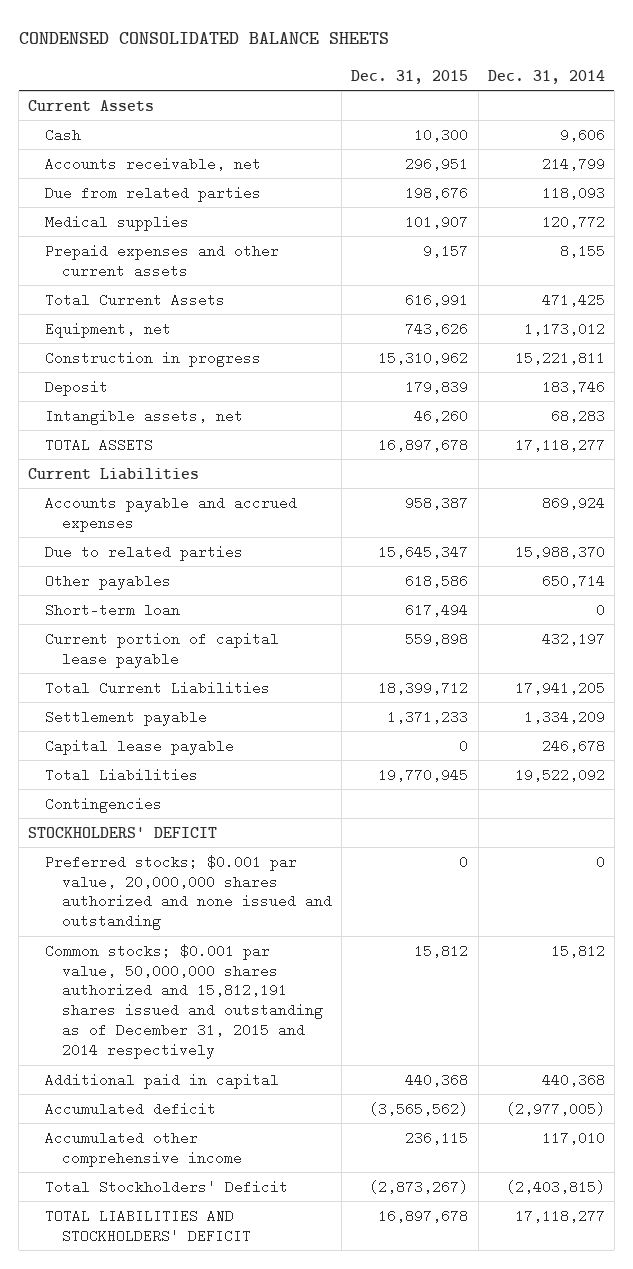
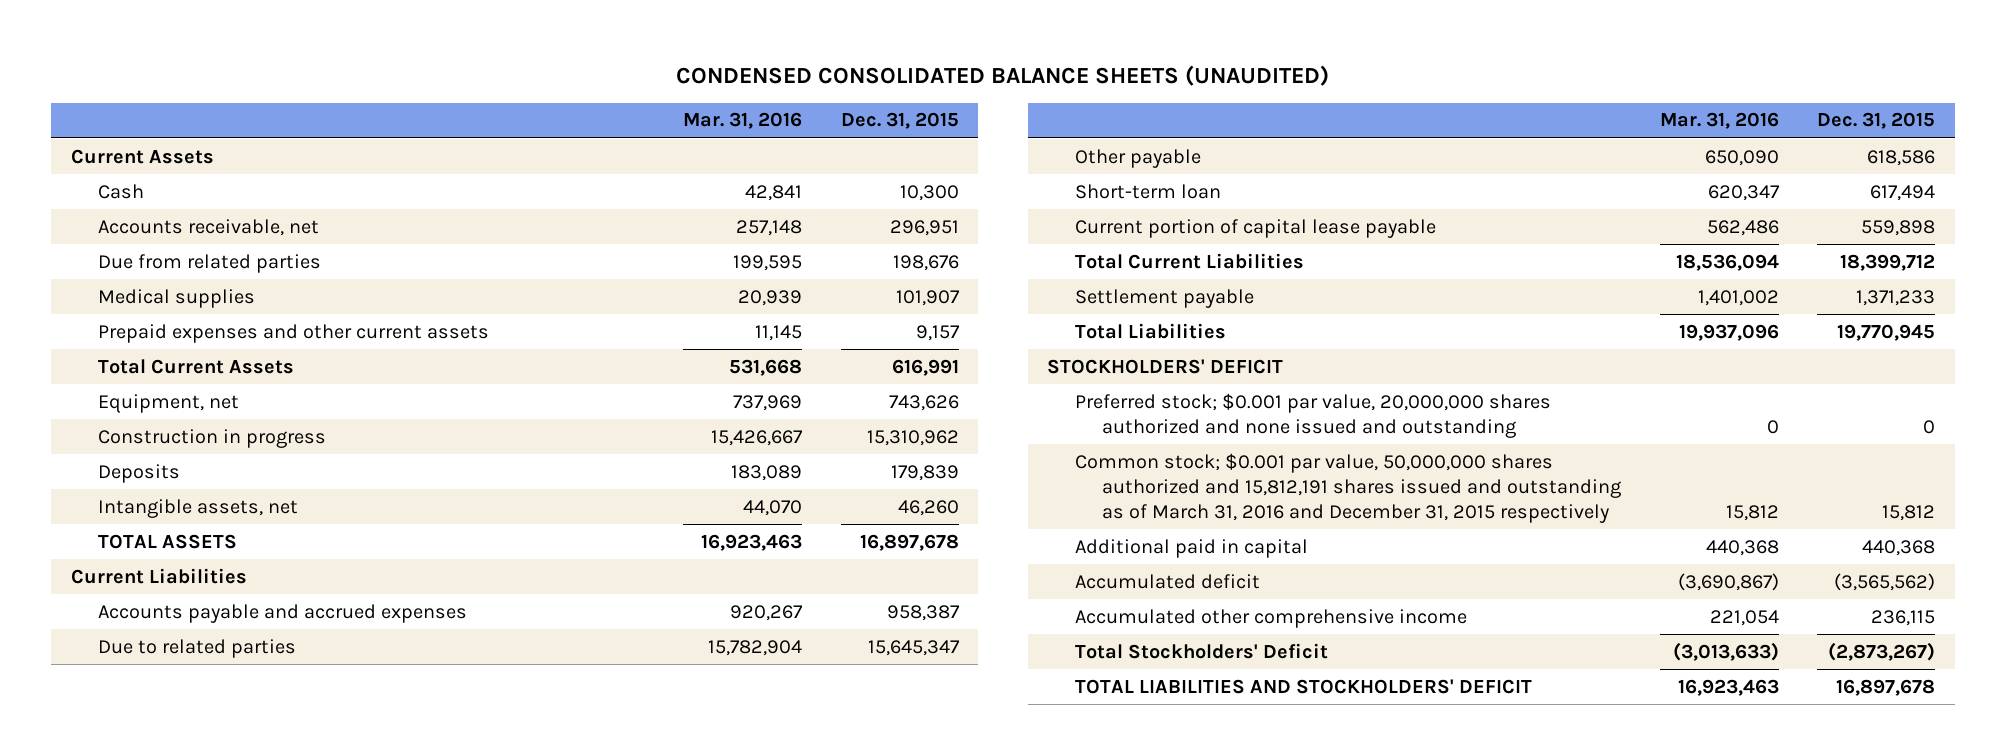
- CONDENSED CONSOLIDATED BALANCE SHEETS
+ CONDENSED CONSOLIDATED BALANCE SHEETS (UNAUDITED)
- | Dec. 31, 2015 | Dec. 31, 2014
+ | Mar. 31, 2016 | Dec. 31, 2015
- Deposit | 179,839 | 183,746
+ Deposits | 183,089 | 179,839
- Other payables | 618,586 | 650,714
+ Other payable | 650,090 | 618,586
- Capital lease payable | 0 | 246,678
- Contingencies
- Preferred stocks; $0.001 par value, 20,000,000 shares authorized and none issued and outstanding | 0 | 0
- Common stocks; $0.001 par value, 50,000,000 shares authorized and 15,812,191 shares issued and outstanding as of December 31, 2015 and 2014 respectively | 15,812 | 15,812
+ Preferred stock; $0.001 par value, 20,000,000 shares authorized and none issued and outstanding | 0 | 0
+ Common stock; $0.001 par value, 50,000,000 shares authorized and 15,812,191 shares issued and outstanding as of March 31, 2016 and December 31, 2015 respectively | 15,812 | 15,812

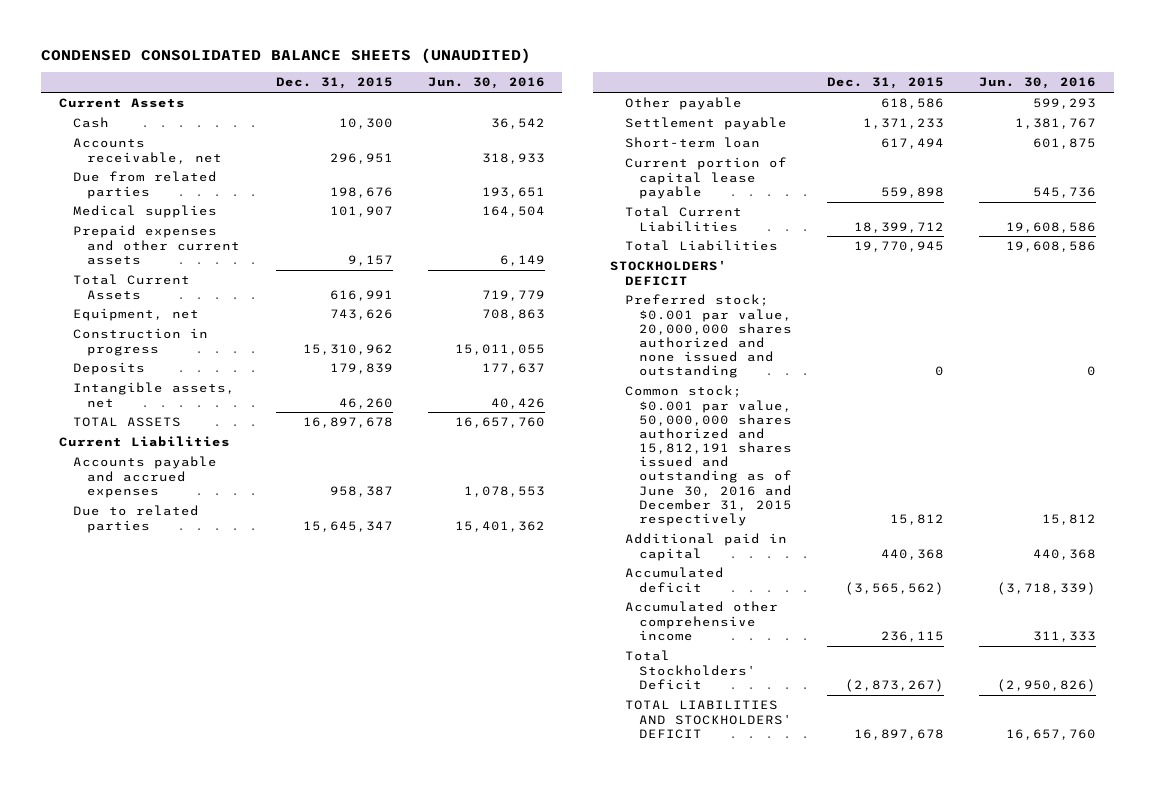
- | Mar. 31, 2016 | Dec. 31, 2015
+ | Dec. 31, 2015 | Jun. 30, 2016
moved up: Settlement payable | 1,371,233 | 1,381,767
- Common stock; $0.001 par value, 50,000,000 shares authorized and 15,812,191 shares issued and outstanding as of March 31, 2016 and December 31, 2015 respectively | 15,812 | 15,812
+ Common stock; $0.001 par value, 50,000,000 shares authorized and 15,812,191 shares issued and outstanding as of June 30, 2016 and December 31, 2015 respectively | 15,812 | 15,812

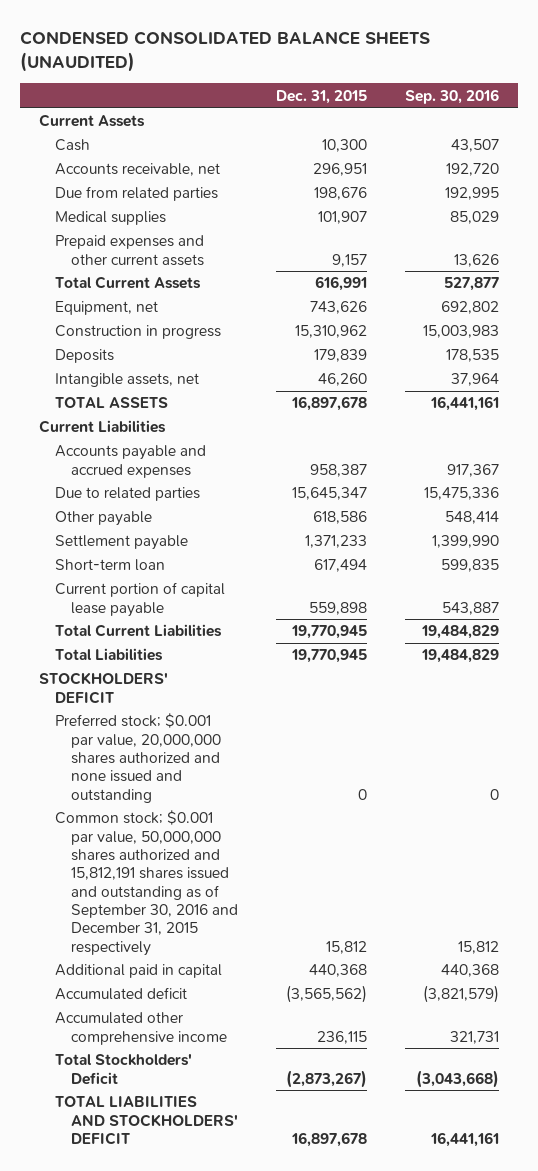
- | Dec. 31, 2015 | Jun. 30, 2016
+ | Dec. 31, 2015 | Sep. 30, 2016
- Total Current Liabilities | 18,399,712 | 19,608,586
+ Total Current Liabilities | 19,770,945 | 19,484,829
- Common stock; $0.001 par value, 50,000,000 shares authorized and 15,812,191 shares issued and outstanding as of June 30, 2016 and December 31, 2015 respectively | 15,812 | 15,812
+ Common stock; $0.001 par value, 50,000,000 shares authorized and 15,812,191 shares issued and outstanding as of September 30, 2016 and December 31, 2015 respectively | 15,812 | 15,812

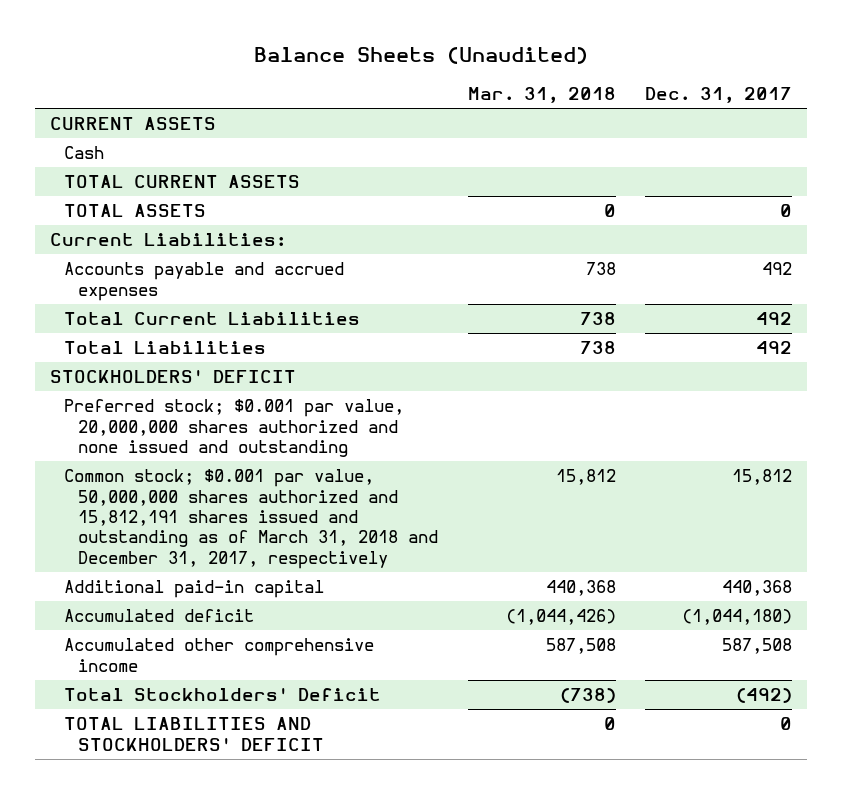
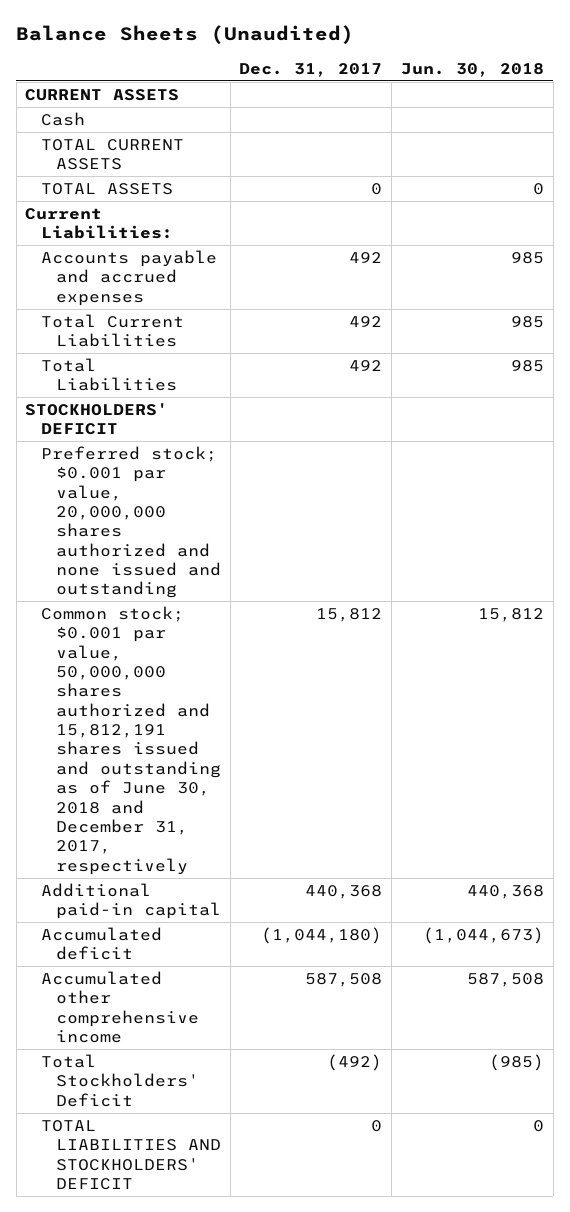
- | Mar. 31, 2018 | Dec. 31, 2017
+ | Dec. 31, 2017 | Jun. 30, 2018
- Common stock; $0.001 par value, 50,000,000 shares authorized and 15,812,191 shares issued and outstanding as of March 31, 2018 and December 31, 2017, respectively | 15,812 | 15,812
+ Common stock; $0.001 par value, 50,000,000 shares authorized and 15,812,191 shares issued and outstanding as of June 30, 2018 and December 31, 2017, respectively | 15,812 | 15,812

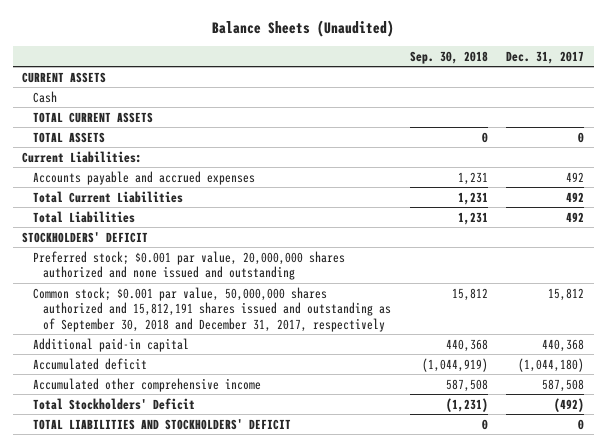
- | Dec. 31, 2017 | Jun. 30, 2018
+ | Sep. 30, 2018 | Dec. 31, 2017
- Common stock; $0.001 par value, 50,000,000 shares authorized and 15,812,191 shares issued and outstanding as of June 30, 2018 and December 31, 2017, respectively | 15,812 | 15,812
+ Common stock; $0.001 par value, 50,000,000 shares authorized and 15,812,191 shares issued and outstanding as of September 30, 2018 and December 31, 2017, respectively | 15,812 | 15,812

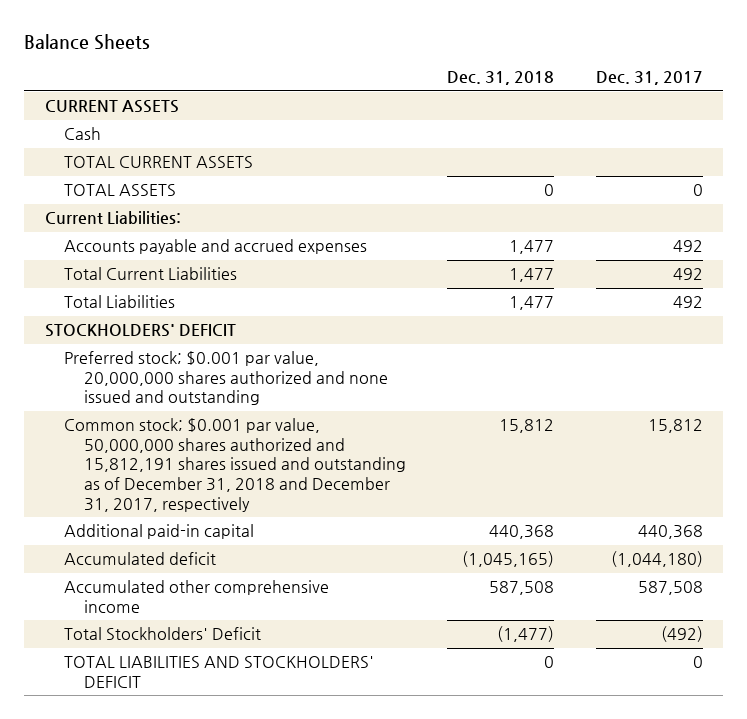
- Balance Sheets (Unaudited)
+ Balance Sheets
- | Sep. 30, 2018 | Dec. 31, 2017
+ | Dec. 31, 2018 | Dec. 31, 2017
- Common stock; $0.001 par value, 50,000,000 shares authorized and 15,812,191 shares issued and outstanding as of September 30, 2018 and December 31, 2017, respectively | 15,812 | 15,812
+ Common stock; $0.001 par value, 50,000,000 shares authorized and 15,812,191 shares issued and outstanding as of December 31, 2018 and December 31, 2017, respectively | 15,812 | 15,812

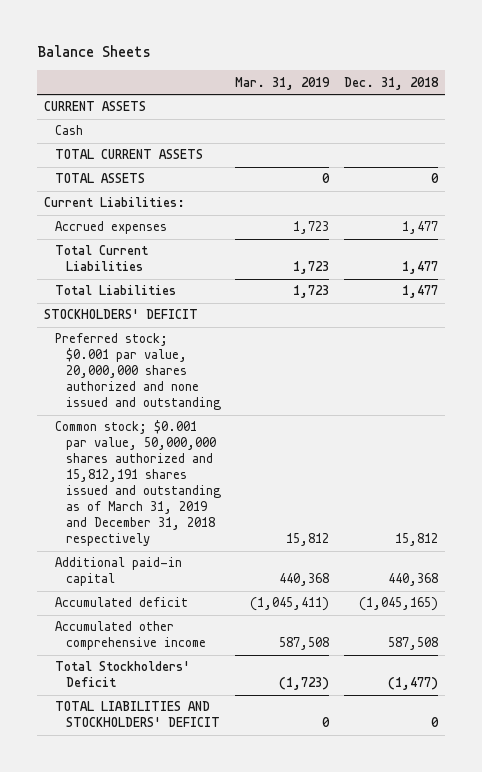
- | Dec. 31, 2018 | Dec. 31, 2017
+ | Mar. 31, 2019 | Dec. 31, 2018
- Accounts payable and accrued expenses | 1,477 | 492
+ Accrued expenses | 1,723 | 1,477
- Common stock; $0.001 par value, 50,000,000 shares authorized and 15,812,191 shares issued and outstanding as of December 31, 2018 and December 31, 2017, respectively | 15,812 | 15,812
+ Common stock; $0.001 par value, 50,000,000 shares authorized and 15,812,191 shares issued and outstanding as of March 31, 2019 and December 31, 2018 respectively | 15,812 | 15,812

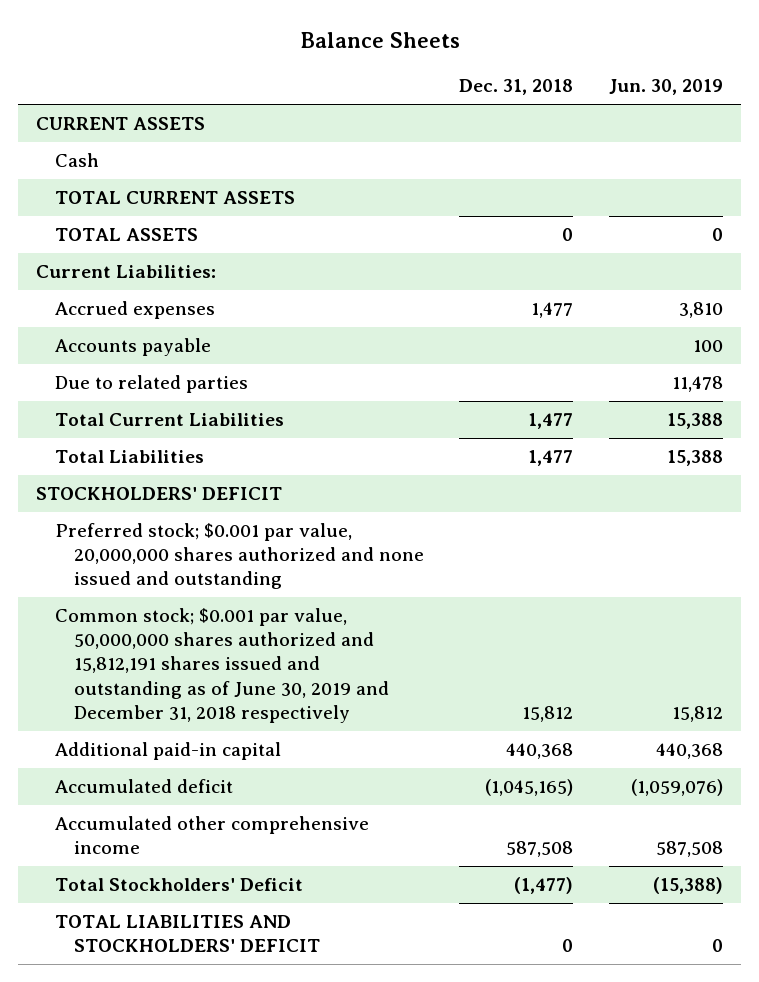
- | Mar. 31, 2019 | Dec. 31, 2018
+ | Dec. 31, 2018 | Jun. 30, 2019
+ Accounts payable | | 100
+ Due to related parties | | 11,478
- Common stock; $0.001 par value, 50,000,000 shares authorized and 15,812,191 shares issued and outstanding as of March 31, 2019 and December 31, 2018 respectively | 15,812 | 15,812
+ Common stock; $0.001 par value, 50,000,000 shares authorized and 15,812,191 shares issued and outstanding as of June 30, 2019 and December 31, 2018 respectively | 15,812 | 15,812

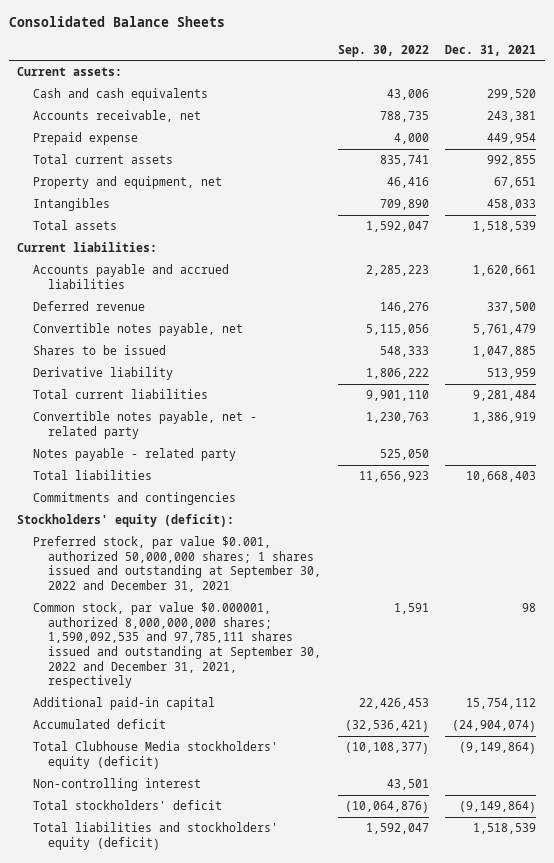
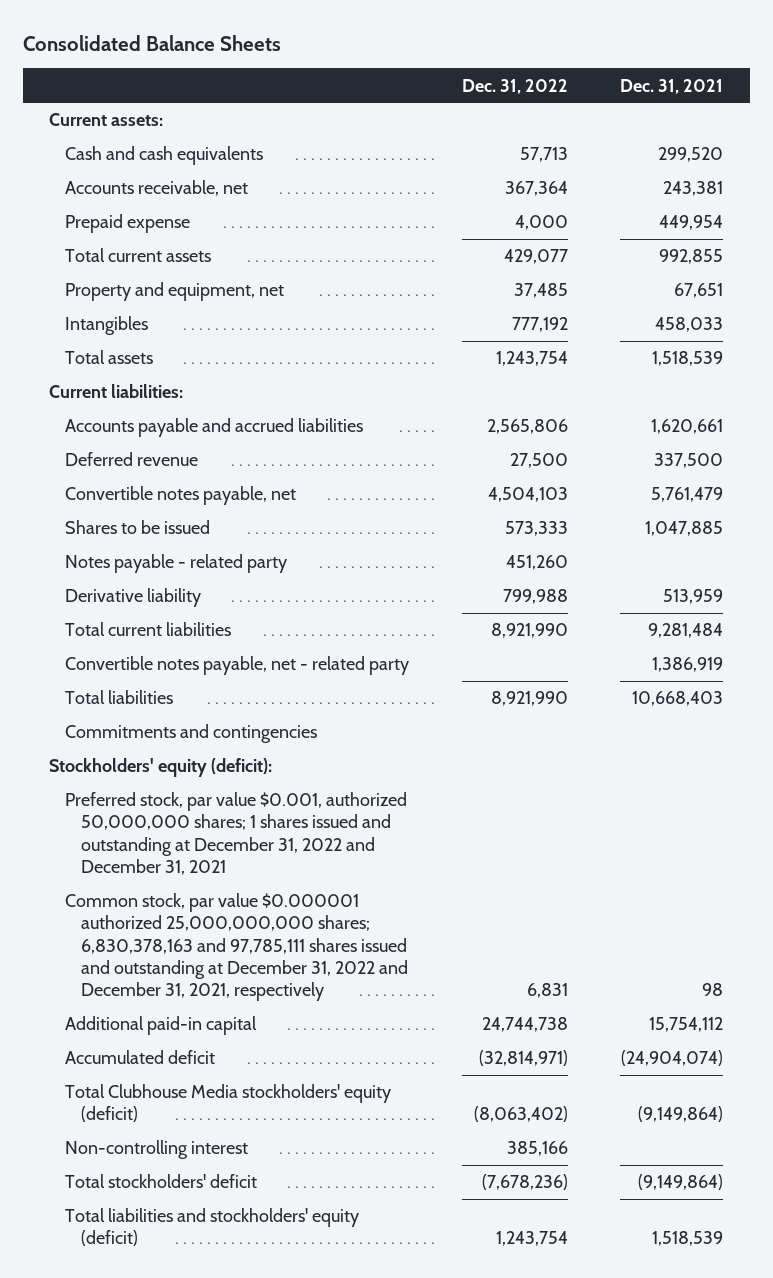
- | Sep. 30, 2022 | Dec. 31, 2021
+ | Dec. 31, 2022 | Dec. 31, 2021
moved up: Notes payable - related party | 451,260 |
- Preferred stock, par value $0.001, authorized 50,000,000 shares; 1 shares issued and outstanding at September 30, 2022 and December 31, 2021
- Common stock, par value $0.000001, authorized 8,000,000,000 shares; 1,590,092,535 and 97,785,111 shares issued and outstanding at September 30, 2022 and December 31, 2021, respectively | 1,591 | 98
+ Preferred stock, par value $0.001, authorized 50,000,000 shares; 1 shares issued and outstanding at December 31, 2022 and December 31, 2021
+ Common stock, par value $0.000001 authorized 25,000,000,000 shares; 6,830,378,163 and 97,785,111 shares issued and outstanding at December 31, 2022 and December 31, 2021, respectively | 6,831 | 98

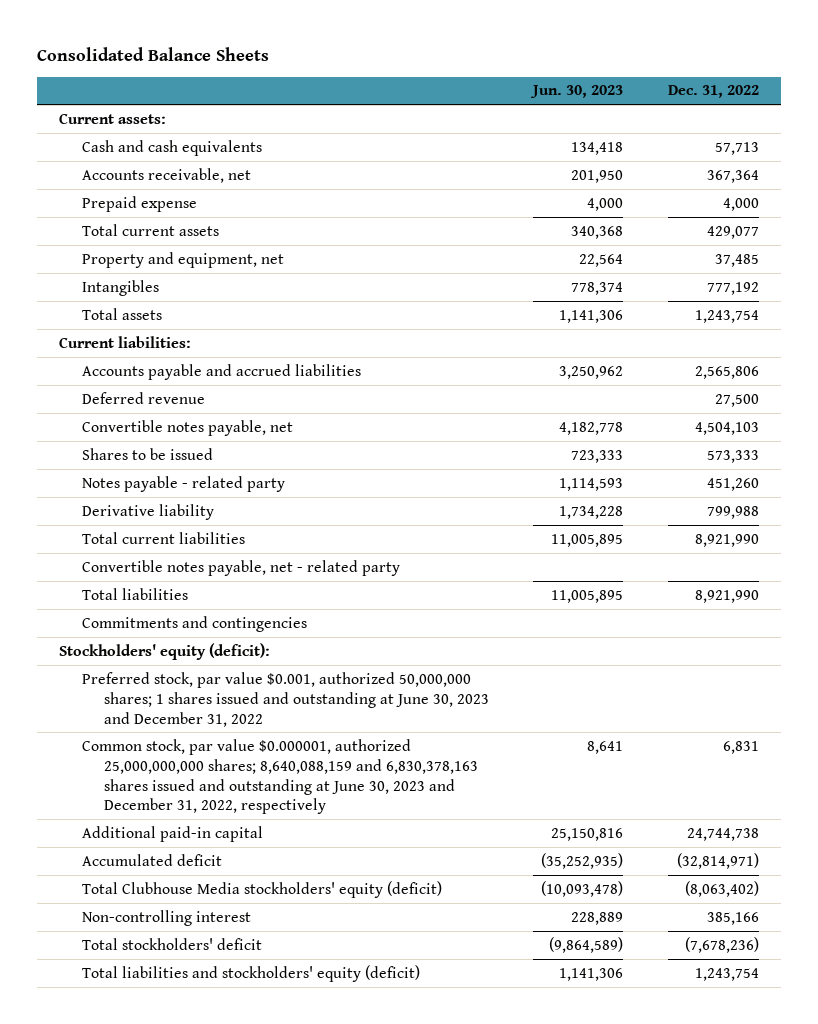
- | Dec. 31, 2022 | Dec. 31, 2021
+ | Jun. 30, 2023 | Dec. 31, 2022
- Preferred stock, par value $0.001, authorized 50,000,000 shares; 1 shares issued and outstanding at December 31, 2022 and December 31, 2021
- Common stock, par value $0.000001 authorized 25,000,000,000 shares; 6,830,378,163 and 97,785,111 shares issued and outstanding at December 31, 2022 and December 31, 2021, respectively | 6,831 | 98
+ Preferred stock, par value $0.001, authorized 50,000,000 shares; 1 shares issued and outstanding at June 30, 2023 and December 31, 2022
+ Common stock, par value $0.000001, authorized 25,000,000,000 shares; 8,640,088,159 and 6,830,378,163 shares issued and outstanding at June 30, 2023 and December 31, 2022, respectively | 8,641 | 6,831

